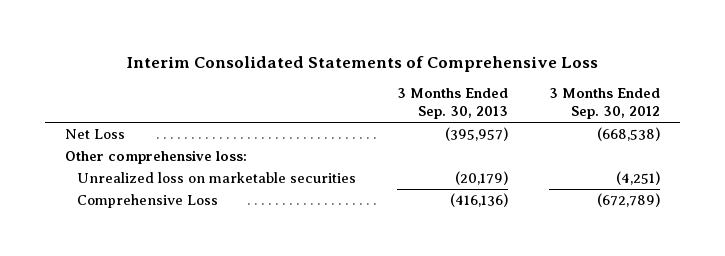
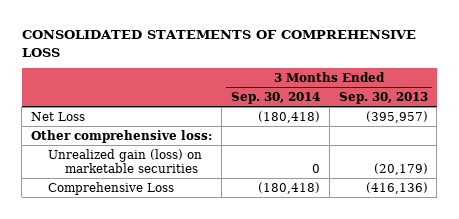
- Interim Consolidated Statements of Comprehensive Loss
+ CONSOLIDATED STATEMENTS OF COMPREHENSIVE LOSS
- | 3 Months Ended Sep. 30, 2013 | 3 Months Ended Sep. 30, 2012
+ | 3 Months Ended Sep. 30, 2014 | 3 Months Ended Sep. 30, 2013
- Unrealized loss on marketable securities | (20,179) | (4,251)
+ Unrealized gain (loss) on marketable securities | 0 | (20,179)

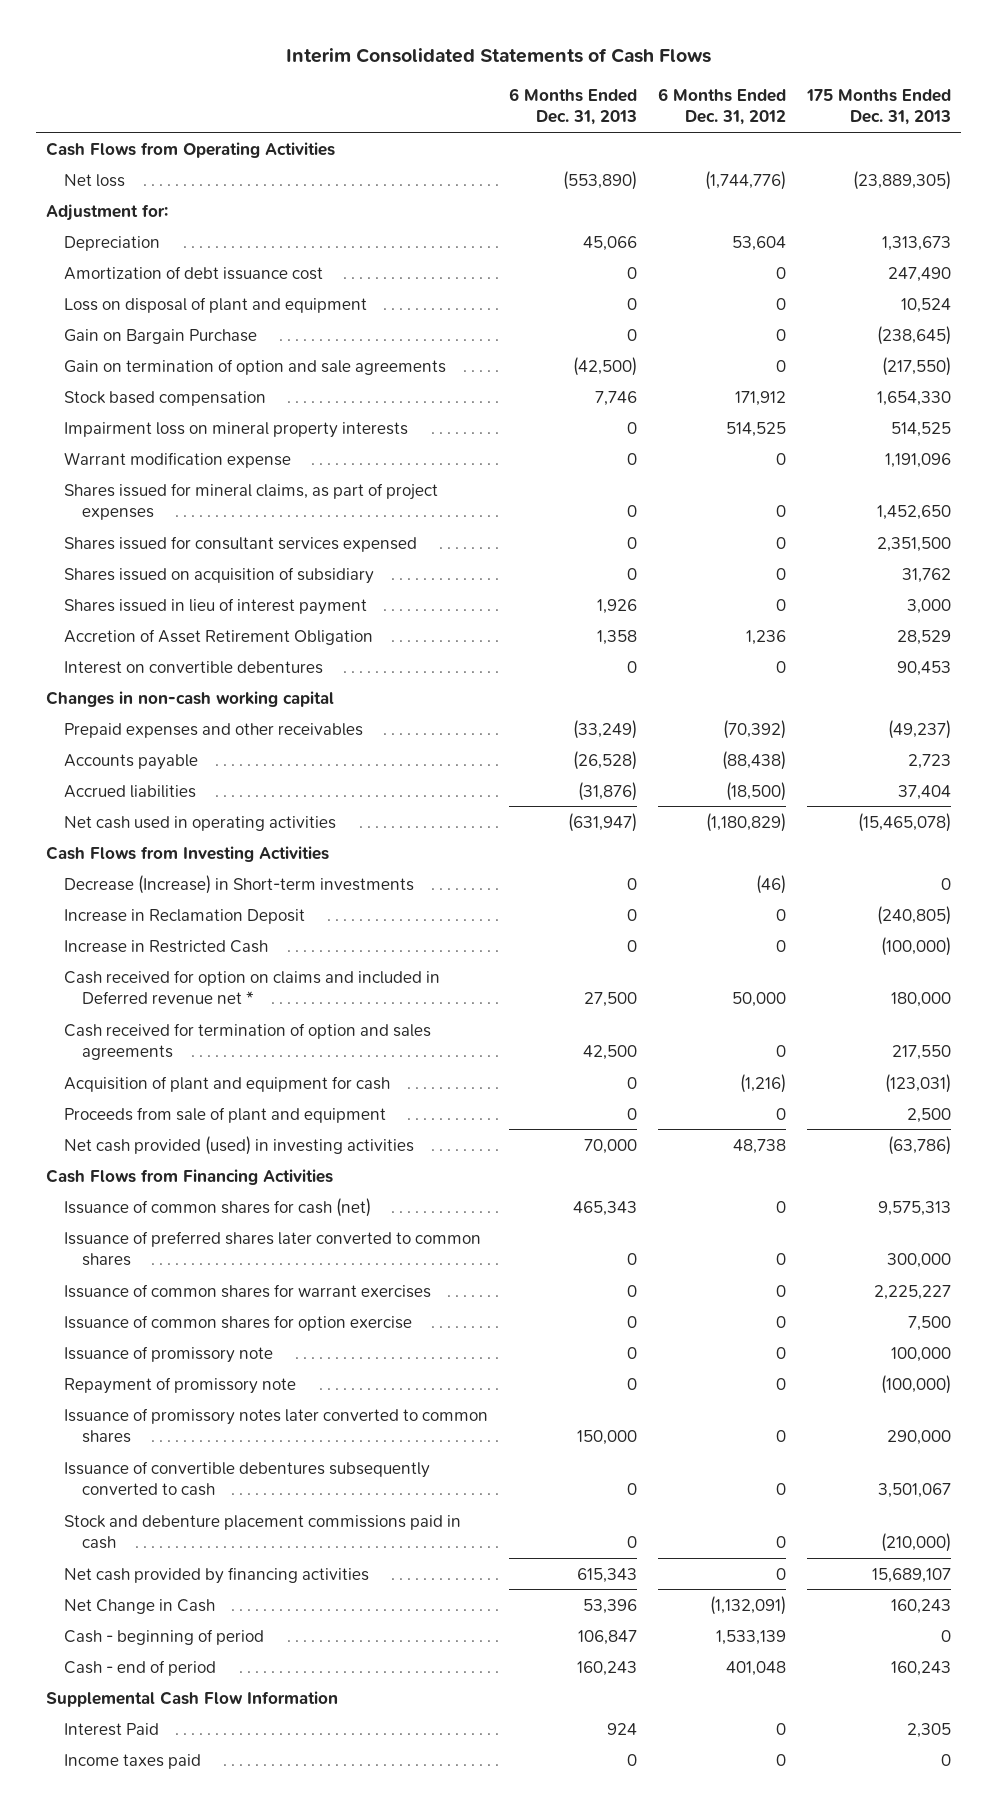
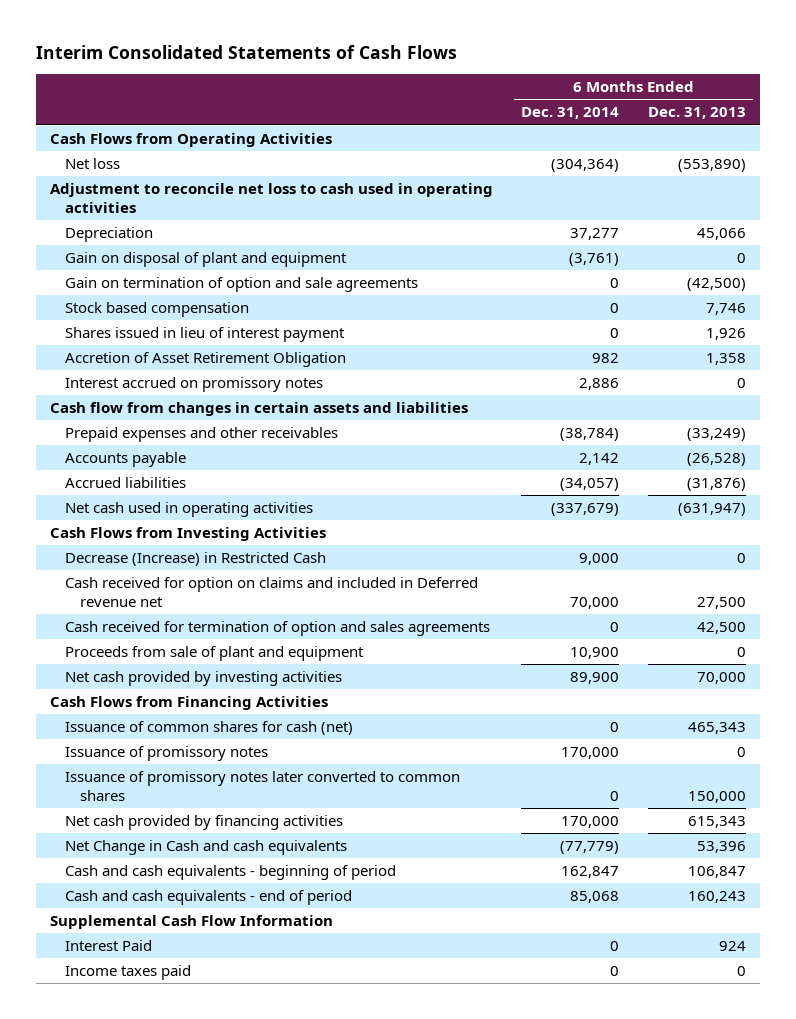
- | 6 Months Ended Dec. 31, 2013 | 6 Months Ended Dec. 31, 2012 | 175 Months Ended Dec. 31, 2013
+ | 6 Months Ended Dec. 31, 2014 | 6 Months Ended Dec. 31, 2013
- Adjustment for:
+ Adjustment to reconcile net loss to cash used in operating activities
- Amortization of debt issuance cost | 0 | 0 | 247,490
- Loss on disposal of plant and equipment | 0 | 0 | 10,524
- Gain on Bargain Purchase | 0 | 0 | (238,645)
+ Gain on disposal of plant and equipment | (3,761) | 0
- Impairment loss on mineral property interests | 0 | 514,525 | 514,525
- Warrant modification expense | 0 | 0 | 1,191,096
- Shares issued for mineral claims, as part of project expenses | 0 | 0 | 1,452,650
- Shares issued for consultant services expensed | 0 | 0 | 2,351,500
- Shares issued on acquisition of subsidiary | 0 | 0 | 31,762
- Interest on convertible debentures | 0 | 0 | 90,453
- Changes in non-cash working capital
+ Interest accrued on promissory notes | 2,886 | 0
+ Cash flow from changes in certain assets and liabilities
- Decrease (Increase) in Short-term investments | 0 | (46) | 0
- Increase in Reclamation Deposit | 0 | 0 | (240,805)
- Increase in Restricted Cash | 0 | 0 | (100,000)
- Cash received for option on claims and included in Deferred revenue net * | 27,500 | 50,000 | 180,000
+ Decrease (Increase) in Restricted Cash | 9,000 | 0
+ Cash received for option on claims and included in Deferred revenue net | 70,000 | 27,500
- Acquisition of plant and equipment for cash | 0 | (1,216) | (123,031)
- Net cash provided (used) in investing activities | 70,000 | 48,738 | (63,786)
+ Net cash provided by investing activities | 89,900 | 70,000
- Issuance of preferred shares later converted to common shares | 0 | 0 | 300,000
- Issuance of common shares for warrant exercises | 0 | 0 | 2,225,227
- Issuance of common shares for option exercise | 0 | 0 | 7,500
- Issuance of promissory note | 0 | 0 | 100,000
- Repayment of promissory note | 0 | 0 | (100,000)
+ Issuance of promissory notes | 170,000 | 0
- Issuance of convertible debentures subsequently converted to cash | 0 | 0 | 3,501,067
- Stock and debenture placement commissions paid in cash | 0 | 0 | (210,000)
- Net Change in Cash | 53,396 | (1,132,091) | 160,243
- Cash - beginning of period | 106,847 | 1,533,139 | 0
- Cash - end of period | 160,243 | 401,048 | 160,243
+ Net Change in Cash and cash equivalents | (77,779) | 53,396
+ Cash and cash equivalents - beginning of period | 162,847 | 106,847
+ Cash and cash equivalents - end of period | 85,068 | 160,243

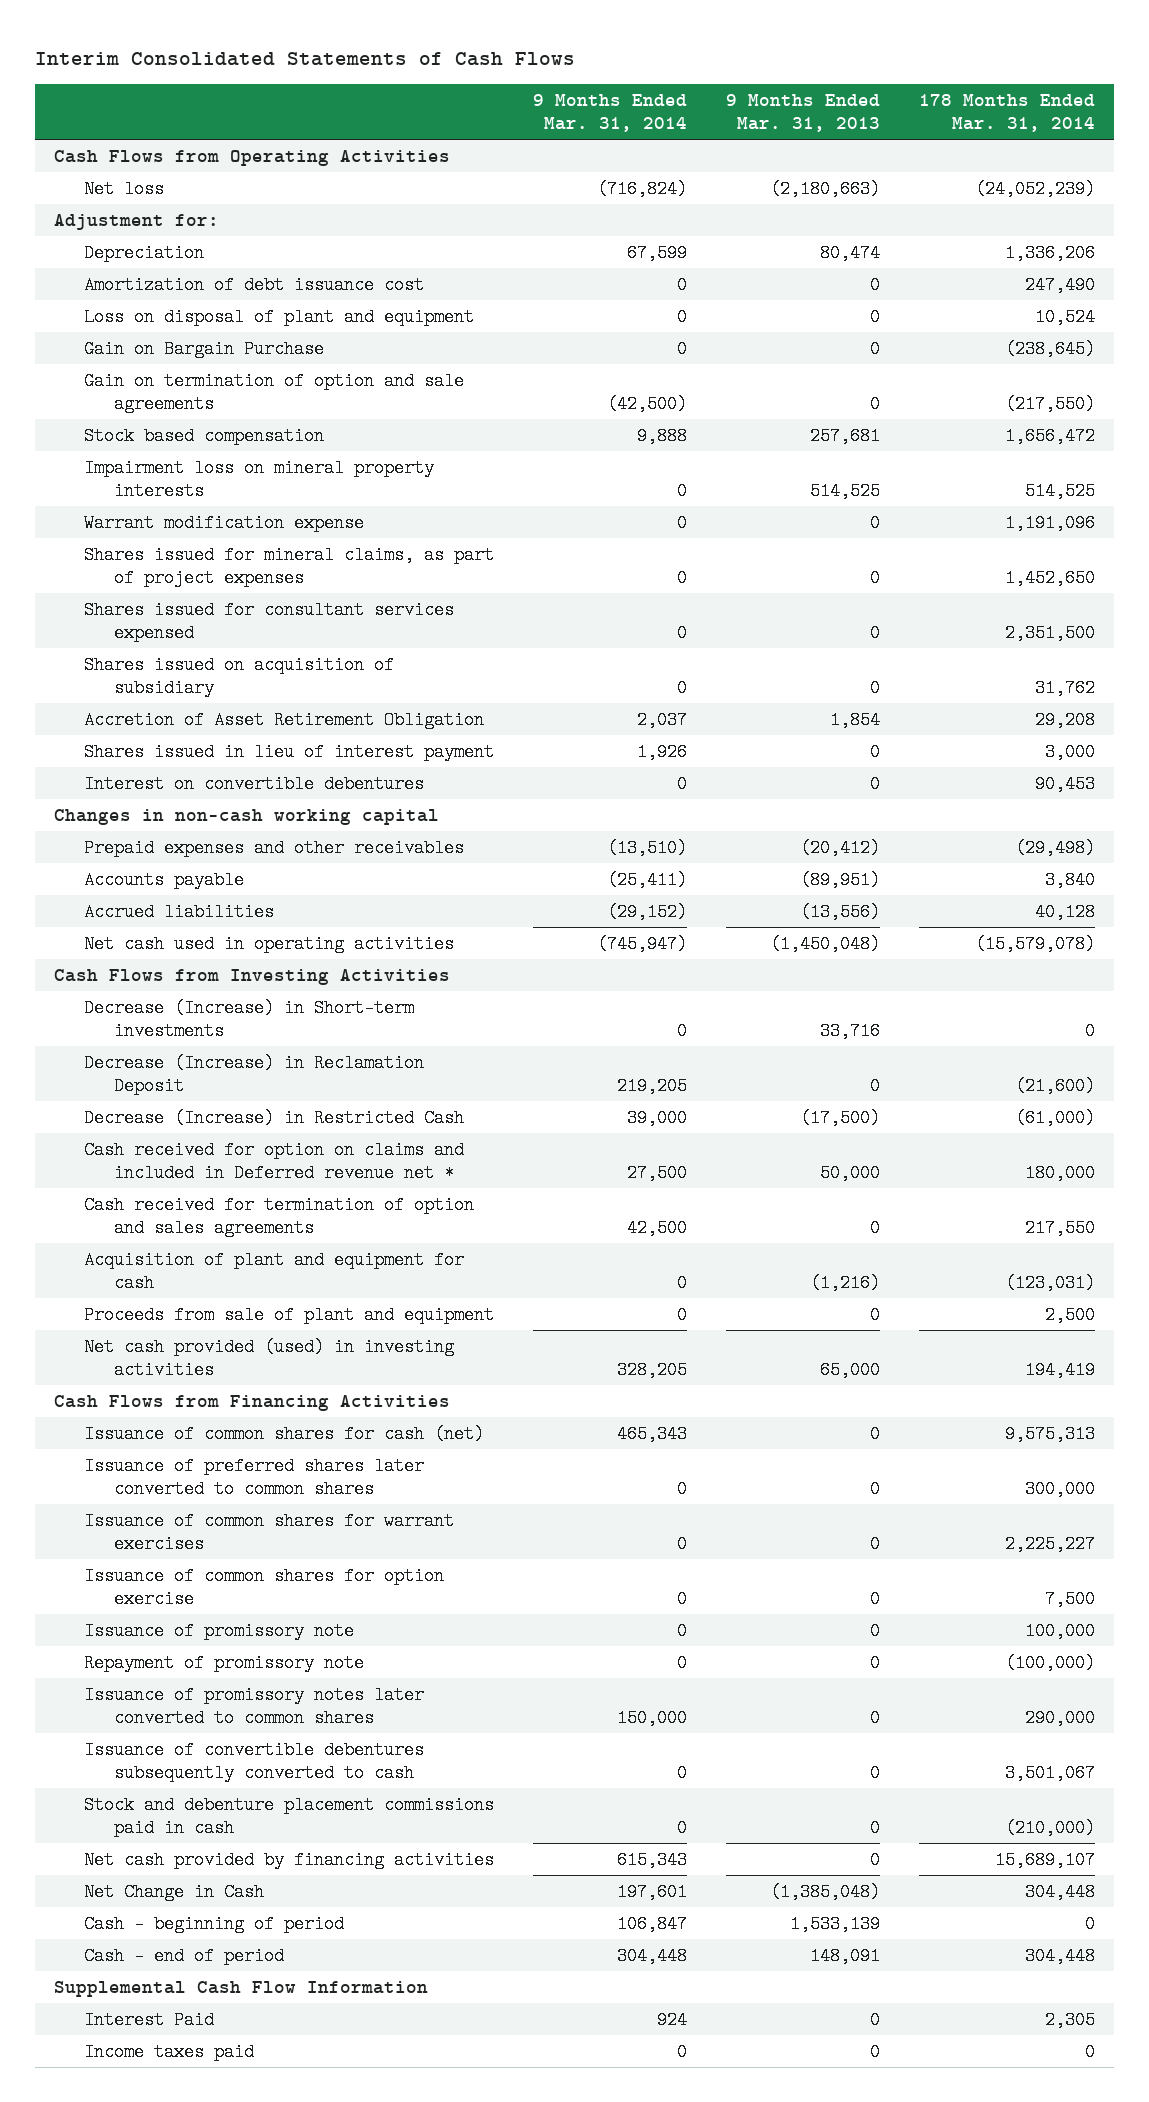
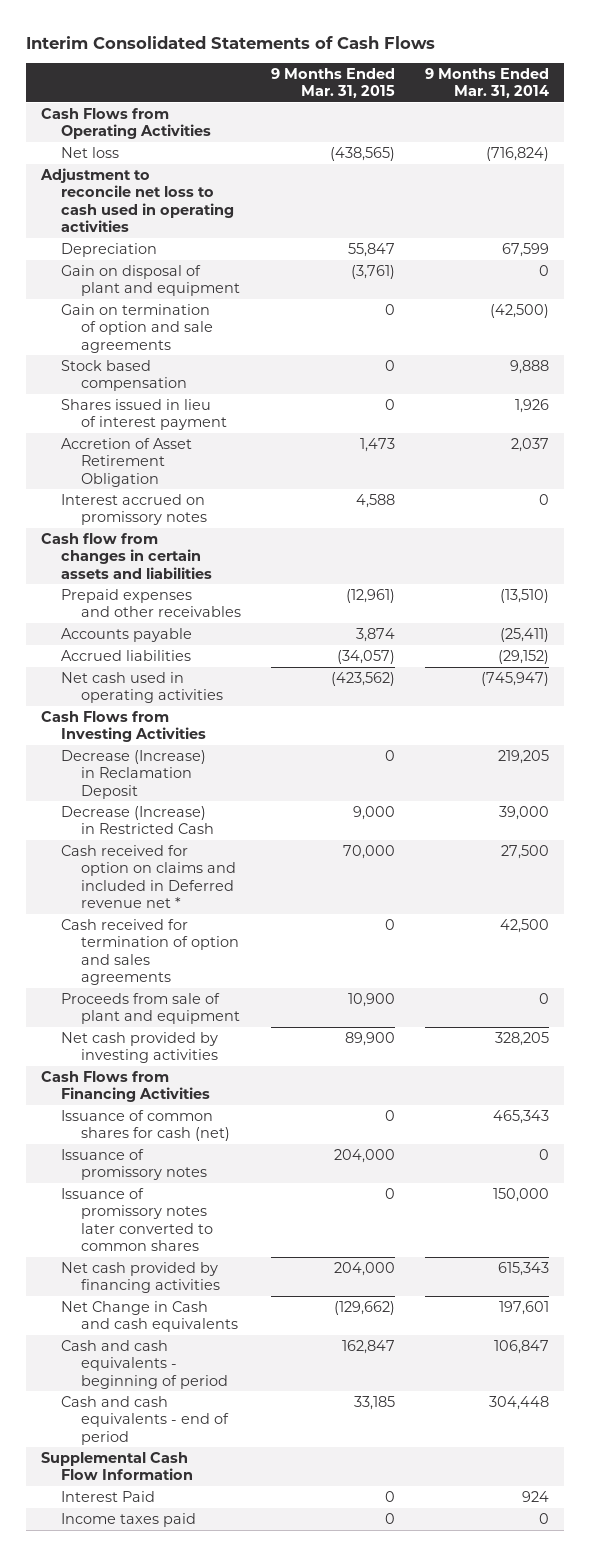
- | 9 Months Ended Mar. 31, 2014 | 9 Months Ended Mar. 31, 2013 | 178 Months Ended Mar. 31, 2014
+ | 9 Months Ended Mar. 31, 2015 | 9 Months Ended Mar. 31, 2014
- Adjustment for:
+ Adjustment to reconcile net loss to cash used in operating activities
- Amortization of debt issuance cost | 0 | 0 | 247,490
- Loss on disposal of plant and equipment | 0 | 0 | 10,524
- Gain on Bargain Purchase | 0 | 0 | (238,645)
+ Gain on disposal of plant and equipment | (3,761) | 0
- Impairment loss on mineral property interests | 0 | 514,525 | 514,525
- Warrant modification expense | 0 | 0 | 1,191,096
- Shares issued for mineral claims, as part of project expenses | 0 | 0 | 1,452,650
- Shares issued for consultant services expensed | 0 | 0 | 2,351,500
- Shares issued on acquisition of subsidiary | 0 | 0 | 31,762
- Interest on convertible debentures | 0 | 0 | 90,453
- Changes in non-cash working capital
moved down: Accretion of Asset Retirement Obligation | 1,473 | 2,037
+ Interest accrued on promissory notes | 4,588 | 0
+ Cash flow from changes in certain assets and liabilities
- Decrease (Increase) in Short-term investments | 0 | 33,716 | 0
- Acquisition of plant and equipment for cash | 0 | (1,216) | (123,031)
- Net cash provided (used) in investing activities | 328,205 | 65,000 | 194,419
+ Net cash provided by investing activities | 89,900 | 328,205
- Issuance of preferred shares later converted to common shares | 0 | 0 | 300,000
- Issuance of common shares for warrant exercises | 0 | 0 | 2,225,227
- Issuance of common shares for option exercise | 0 | 0 | 7,500
- Issuance of promissory note | 0 | 0 | 100,000
- Repayment of promissory note | 0 | 0 | (100,000)
+ Issuance of promissory notes | 204,000 | 0
- Issuance of convertible debentures subsequently converted to cash | 0 | 0 | 3,501,067
- Stock and debenture placement commissions paid in cash | 0 | 0 | (210,000)
- Net Change in Cash | 197,601 | (1,385,048) | 304,448
- Cash - beginning of period | 106,847 | 1,533,139 | 0
- Cash - end of period | 304,448 | 148,091 | 304,448
+ Net Change in Cash and cash equivalents | (129,662) | 197,601
+ Cash and cash equivalents - beginning of period | 162,847 | 106,847
+ Cash and cash equivalents - end of period | 33,185 | 304,448

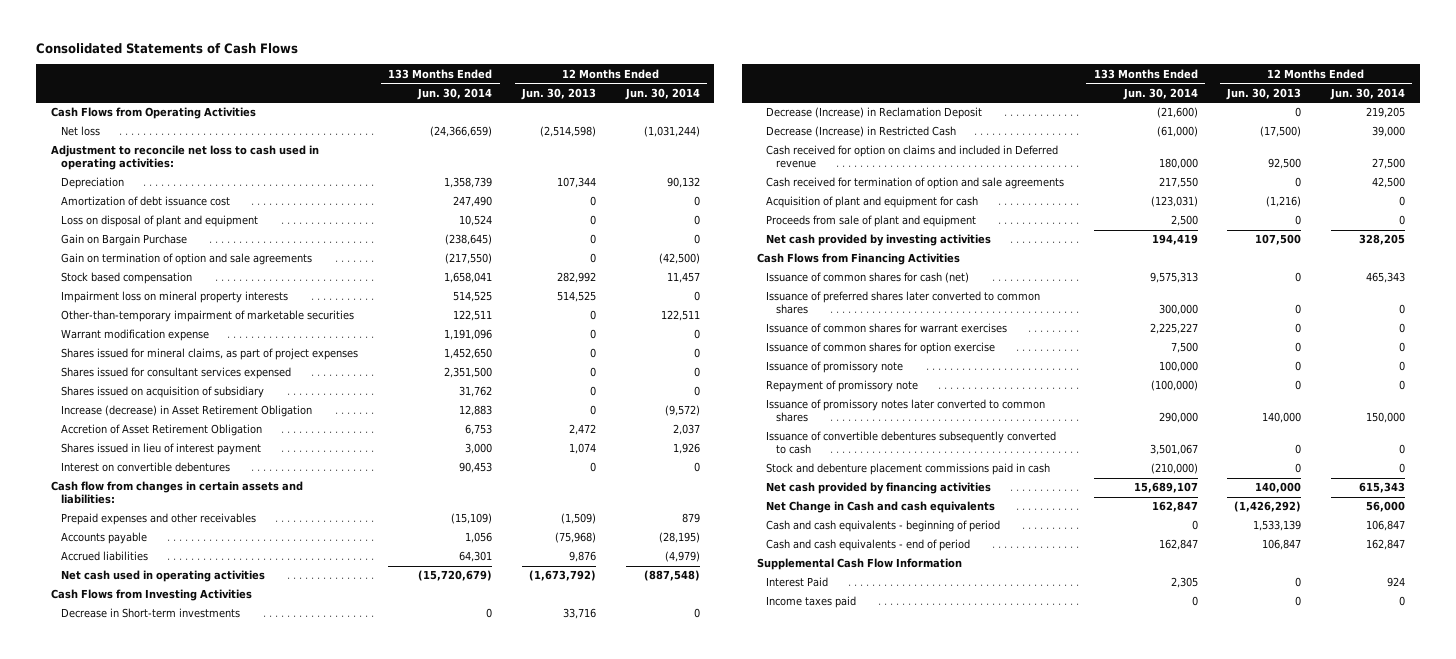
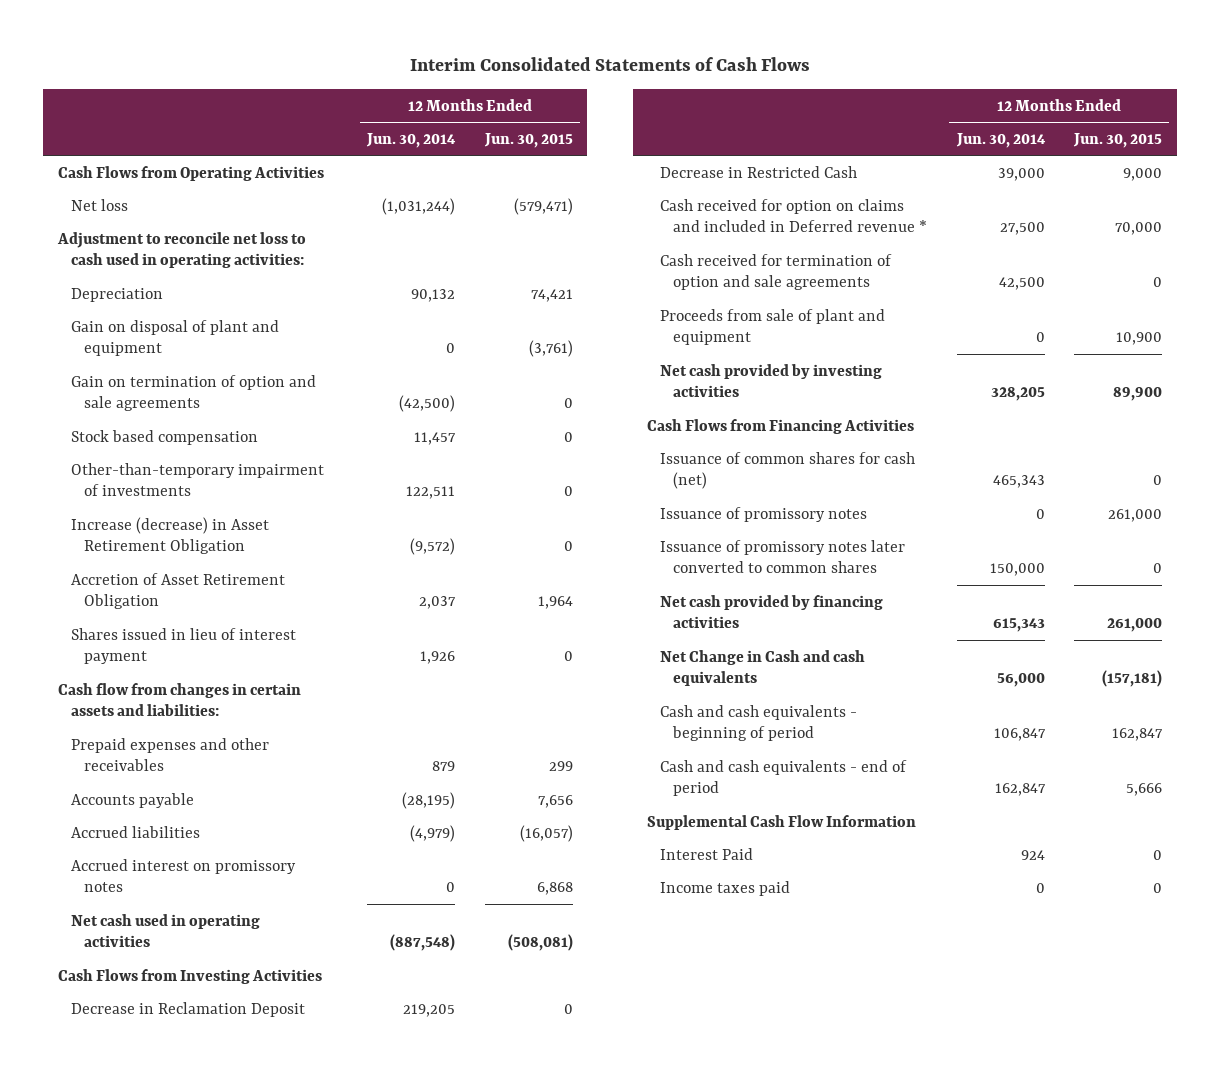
- Consolidated Statements of Cash Flows
+ Interim Consolidated Statements of Cash Flows
- | 133 Months Ended Jun. 30, 2014 | 12 Months Ended Jun. 30, 2013 | 12 Months Ended Jun. 30, 2014
+ | 12 Months Ended Jun. 30, 2014 | 12 Months Ended Jun. 30, 2015
- Amortization of debt issuance cost | 247,490 | 0 | 0
- Loss on disposal of plant and equipment | 10,524 | 0 | 0
- Gain on Bargain Purchase | (238,645) | 0 | 0
+ Gain on disposal of plant and equipment | 0 | (3,761)
- Impairment loss on mineral property interests | 514,525 | 514,525 | 0
- Other-than-temporary impairment of marketable securities | 122,511 | 0 | 122,511
- Warrant modification expense | 1,191,096 | 0 | 0
- Shares issued for mineral claims, as part of project expenses | 1,452,650 | 0 | 0
- Shares issued for consultant services expensed | 2,351,500 | 0 | 0
- Shares issued on acquisition of subsidiary | 31,762 | 0 | 0
+ Other-than-temporary impairment of investments | 122,511 | 0
- Interest on convertible debentures | 90,453 | 0 | 0
+ Accrued interest on promissory notes | 0 | 6,868
- Decrease in Short-term investments | 0 | 33,716 | 0
- Decrease (Increase) in Reclamation Deposit | (21,600) | 0 | 219,205
- Decrease (Increase) in Restricted Cash | (61,000) | (17,500) | 39,000
- Cash received for option on claims and included in Deferred revenue | 180,000 | 92,500 | 27,500
+ Decrease in Reclamation Deposit | 219,205 | 0
+ Decrease in Restricted Cash | 39,000 | 9,000
+ Cash received for option on claims and included in Deferred revenue * | 27,500 | 70,000
- Acquisition of plant and equipment for cash | (123,031) | (1,216) | 0
- Issuance of preferred shares later converted to common shares | 300,000 | 0 | 0
- Issuance of common shares for warrant exercises | 2,225,227 | 0 | 0
- Issuance of common shares for option exercise | 7,500 | 0 | 0
- Issuance of promissory note | 100,000 | 0 | 0
- Repayment of promissory note | (100,000) | 0 | 0
+ Issuance of promissory notes | 0 | 261,000
- Issuance of convertible debentures subsequently converted to cash | 3,501,067 | 0 | 0
- Stock and debenture placement commissions paid in cash | (210,000) | 0 | 0

